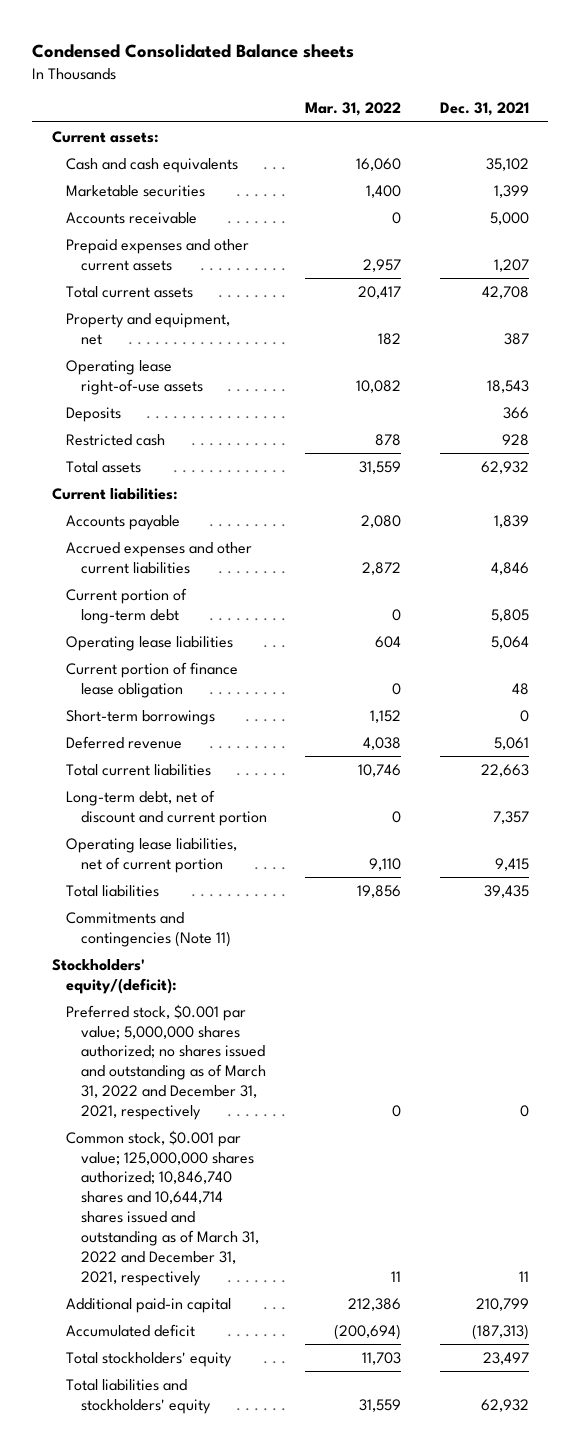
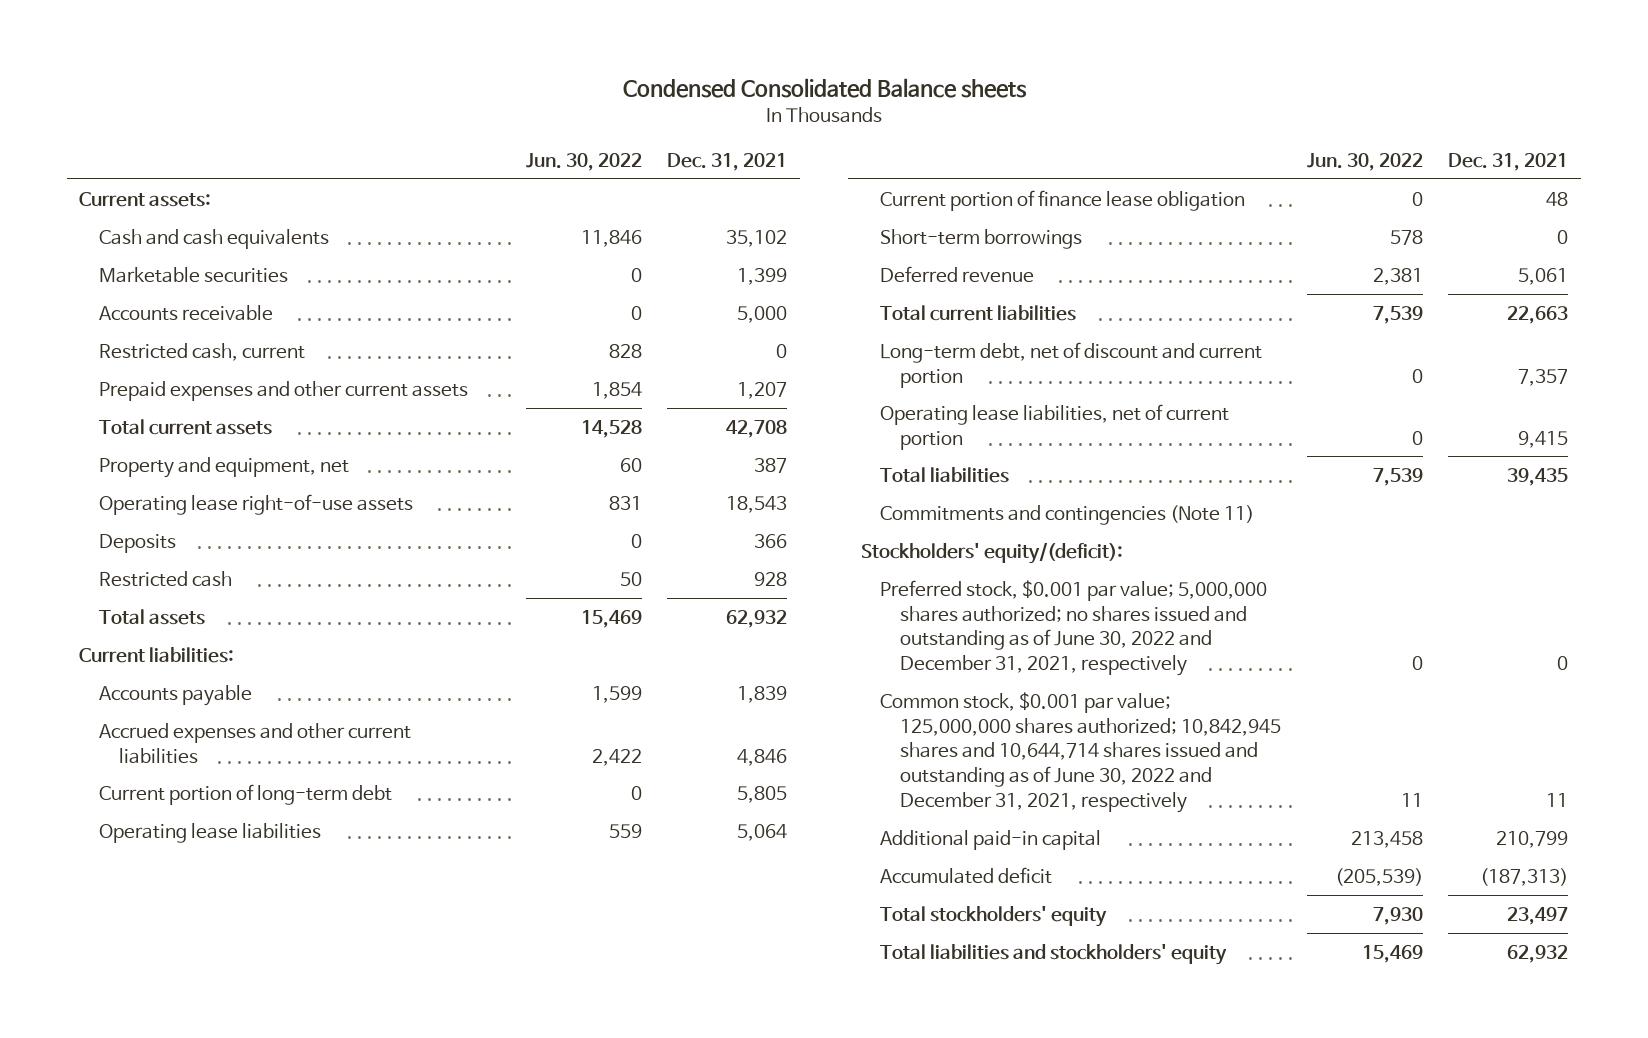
- | Mar. 31, 2022 | Dec. 31, 2021
+ | Jun. 30, 2022 | Dec. 31, 2021
+ Restricted cash, current | 828 | 0
- Preferred stock, $0.001 par value; 5,000,000 shares authorized; no shares issued and outstanding as of March 31, 2022 and December 31, 2021, respectively | 0 | 0
- Common stock, $0.001 par value; 125,000,000 shares authorized; 10,846,740 shares and 10,644,714 shares issued and outstanding as of March 31, 2022 and December 31, 2021, respectively | 11 | 11
+ Preferred stock, $0.001 par value; 5,000,000 shares authorized; no shares issued and outstanding as of June 30, 2022 and December 31, 2021, respectively | 0 | 0
+ Common stock, $0.001 par value; 125,000,000 shares authorized; 10,842,945 shares and 10,644,714 shares issued and outstanding as of June 30, 2022 and December 31, 2021, respectively | 11 | 11

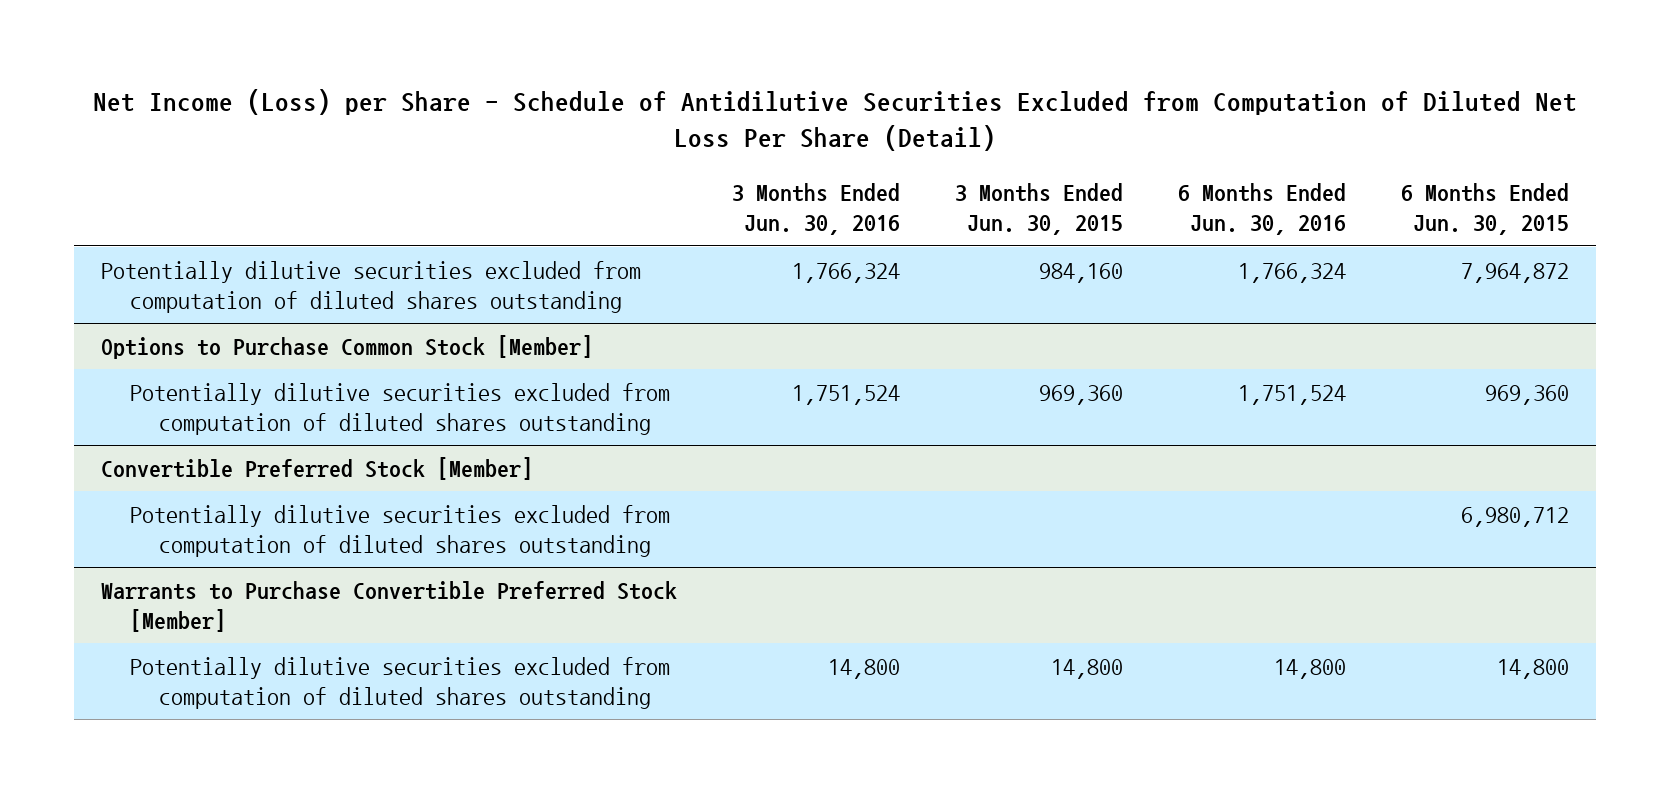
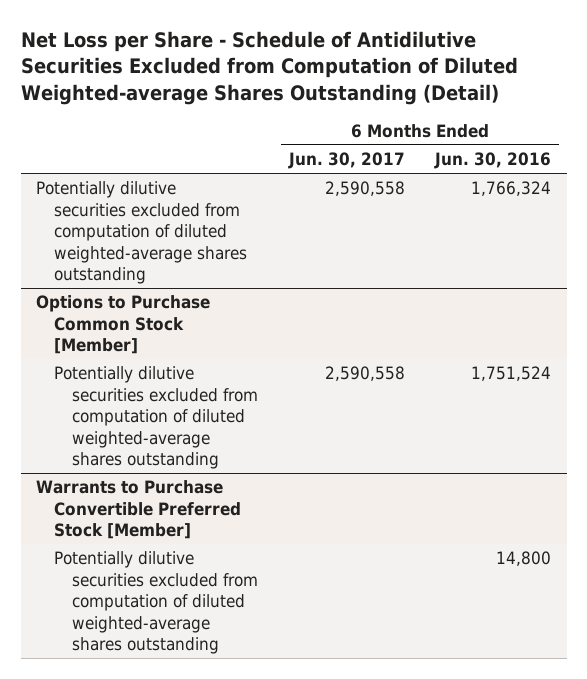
- Net Income (Loss) per Share - Schedule of Antidilutive Securities Excluded from Computation of Diluted Net Loss Per Share (Detail)
+ Net Loss per Share - Schedule of Antidilutive Securities Excluded from Computation of Diluted Weighted-average Shares Outstanding (Detail)
- | 3 Months Ended Jun. 30, 2016 | 3 Months Ended Jun. 30, 2015 | 6 Months Ended Jun. 30, 2016 | 6 Months Ended Jun. 30, 2015
+ | 6 Months Ended Jun. 30, 2017 | 6 Months Ended Jun. 30, 2016
- Potentially dilutive securities excluded from computation of diluted shares outstanding | 1,766,324 | 984,160 | 1,766,324 | 7,964,872
+ Potentially dilutive securities excluded from computation of diluted weighted-average shares outstanding | 2,590,558 | 1,766,324
@ Options to Purchase Common Stock [Member]
- Potentially dilutive securities excluded from computation of diluted shares outstanding | 1,751,524 | 969,360 | 1,751,524 | 969,360
- Convertible Preferred Stock [Member]
- Potentially dilutive securities excluded from computation of diluted shares outstanding | | | | 6,980,712
@ Options to Purchase Common Stock [Member]
+ Potentially dilutive securities excluded from computation of diluted weighted-average shares outstanding | 2,590,558 | 1,751,524
@ Warrants to Purchase Convertible Preferred Stock [Member]
- Potentially dilutive securities excluded from computation of diluted shares outstanding | 14,800 | 14,800 | 14,800 | 14,800
+ Potentially dilutive securities excluded from computation of diluted weighted-average shares outstanding | | 14,800

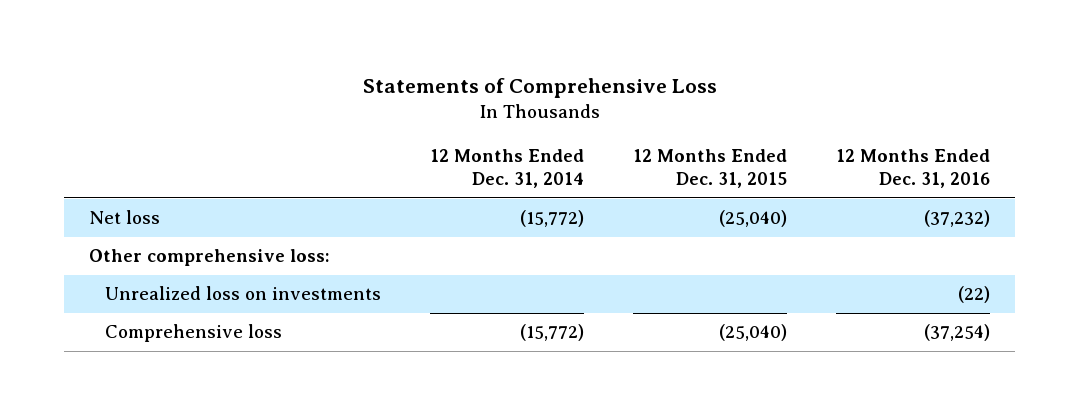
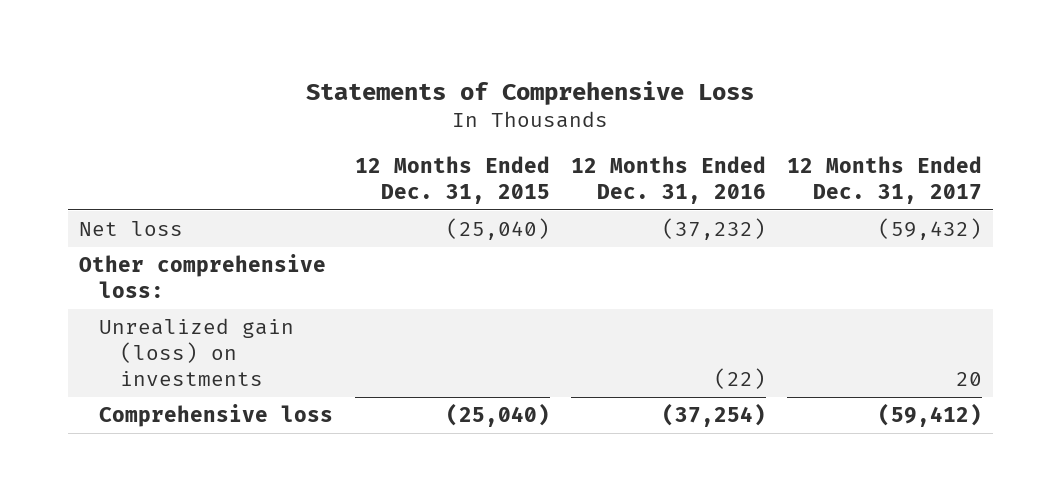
- | 12 Months Ended Dec. 31, 2014 | 12 Months Ended Dec. 31, 2015 | 12 Months Ended Dec. 31, 2016
+ | 12 Months Ended Dec. 31, 2015 | 12 Months Ended Dec. 31, 2016 | 12 Months Ended Dec. 31, 2017
- Unrealized loss on investments | | | (22)
+ Unrealized gain (loss) on investments | | (22) | 20

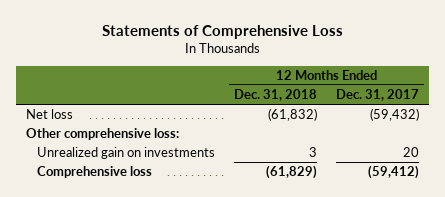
- | 12 Months Ended Dec. 31, 2015 | 12 Months Ended Dec. 31, 2016 | 12 Months Ended Dec. 31, 2017
+ | 12 Months Ended Dec. 31, 2018 | 12 Months Ended Dec. 31, 2017
- Unrealized gain (loss) on investments | | (22) | 20
+ Unrealized gain on investments | 3 | 20

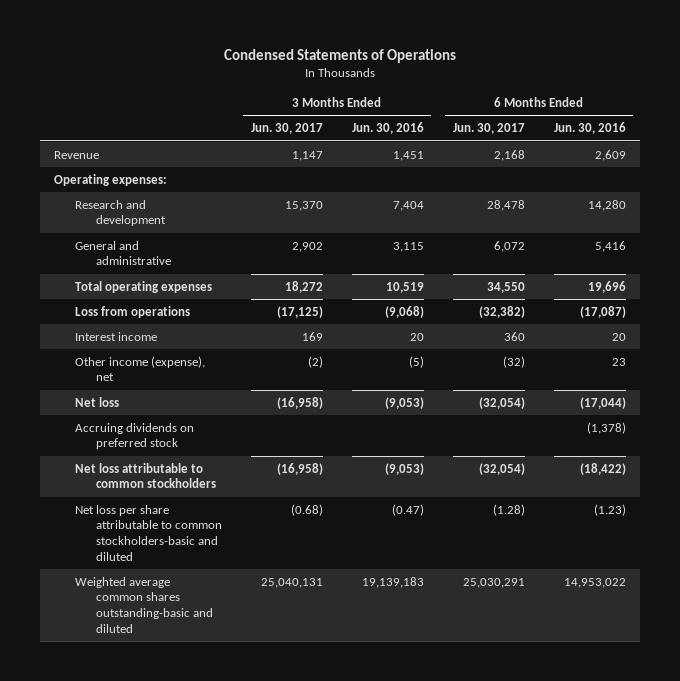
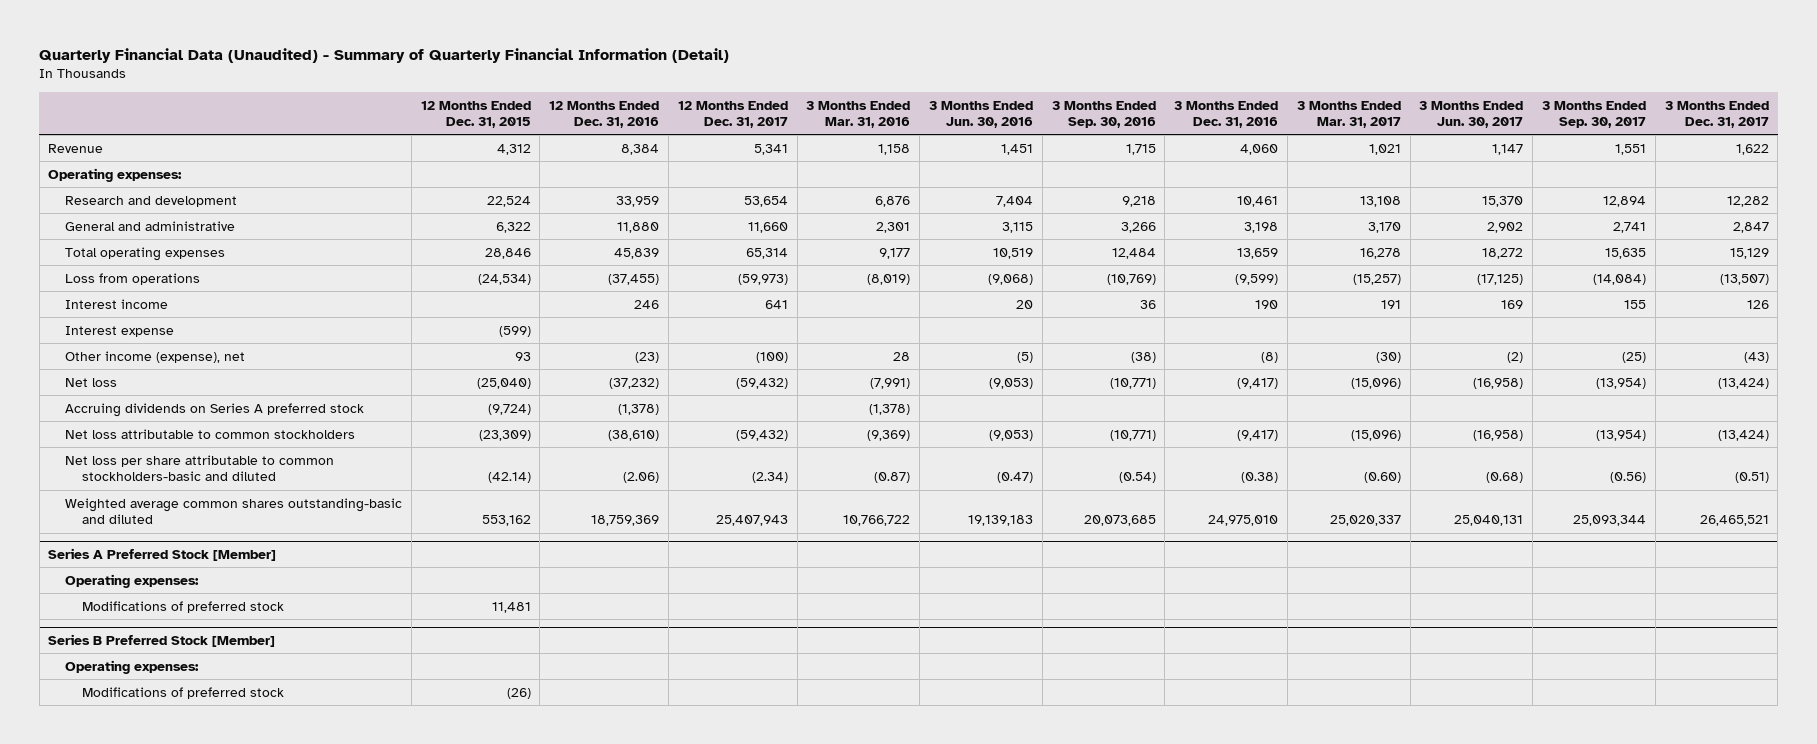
- Condensed Statements of Operations
+ Quarterly Financial Data (Unaudited) - Summary of Quarterly Financial Information (Detail)
- | 3 Months Ended Jun. 30, 2017 | 3 Months Ended Jun. 30, 2016 | 6 Months Ended Jun. 30, 2017 | 6 Months Ended Jun. 30, 2016
+ | 12 Months Ended Dec. 31, 2015 | 12 Months Ended Dec. 31, 2016 | 12 Months Ended Dec. 31, 2017 | 3 Months Ended Mar. 31, 2016 | 3 Months Ended Jun. 30, 2016 | 3 Months Ended Sep. 30, 2016 | 3 Months Ended Dec. 31, 2016 | 3 Months Ended Mar. 31, 2017 | 3 Months Ended Jun. 30, 2017 | 3 Months Ended Sep. 30, 2017 | 3 Months Ended Dec. 31, 2017
+ Interest expense | (599) | | | | | | | | | |
- Accruing dividends on preferred stock | | | | (1,378)
+ Accruing dividends on Series A preferred stock | (9,724) | (1,378) | | (1,378) | | | | | | |
+ Series A Preferred Stock [Member]
+ Operating expenses:
+ Modifications of preferred stock | 11,481 | | | | | | | | | |
+ Series B Preferred Stock [Member]
+ Operating expenses:
+ Modifications of preferred stock | (26) | | | | | | | | | |

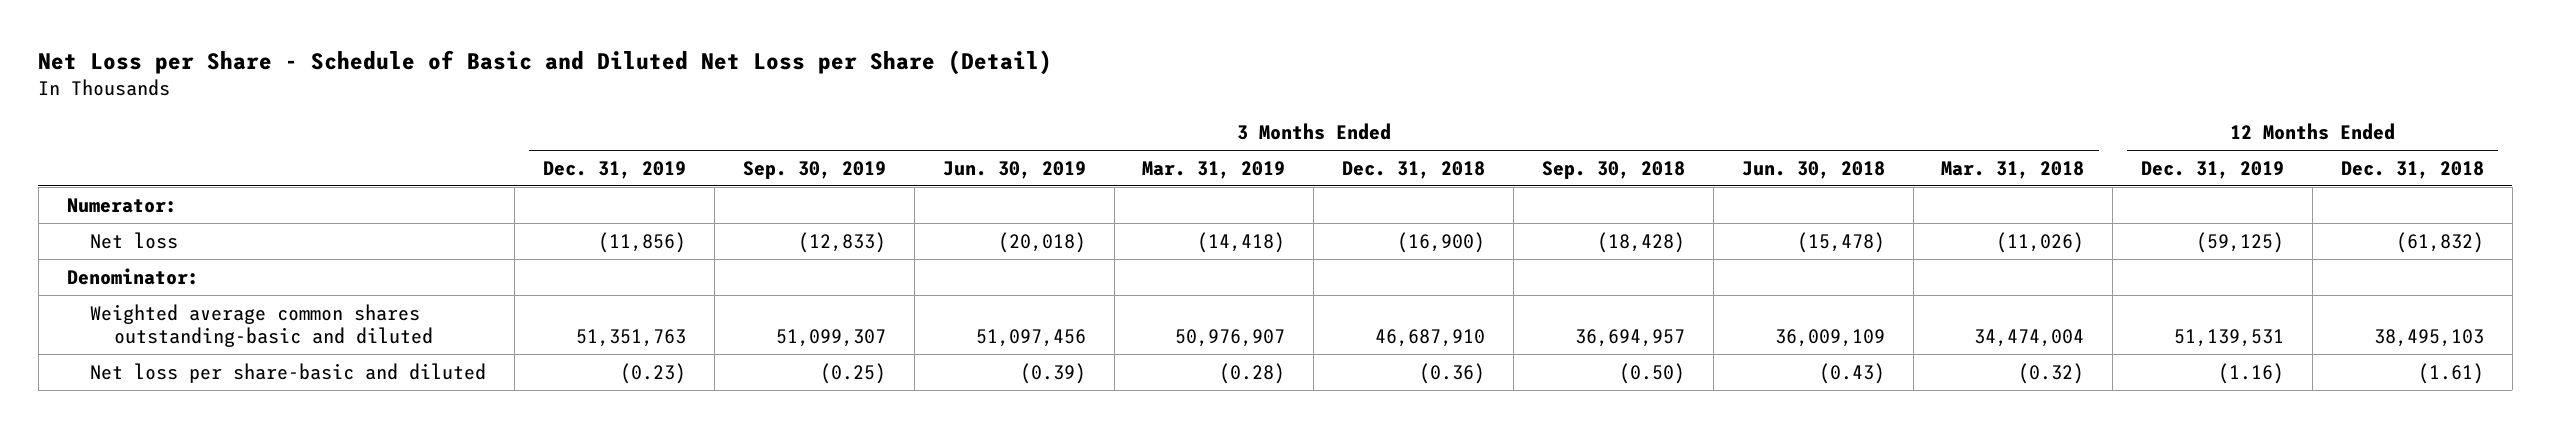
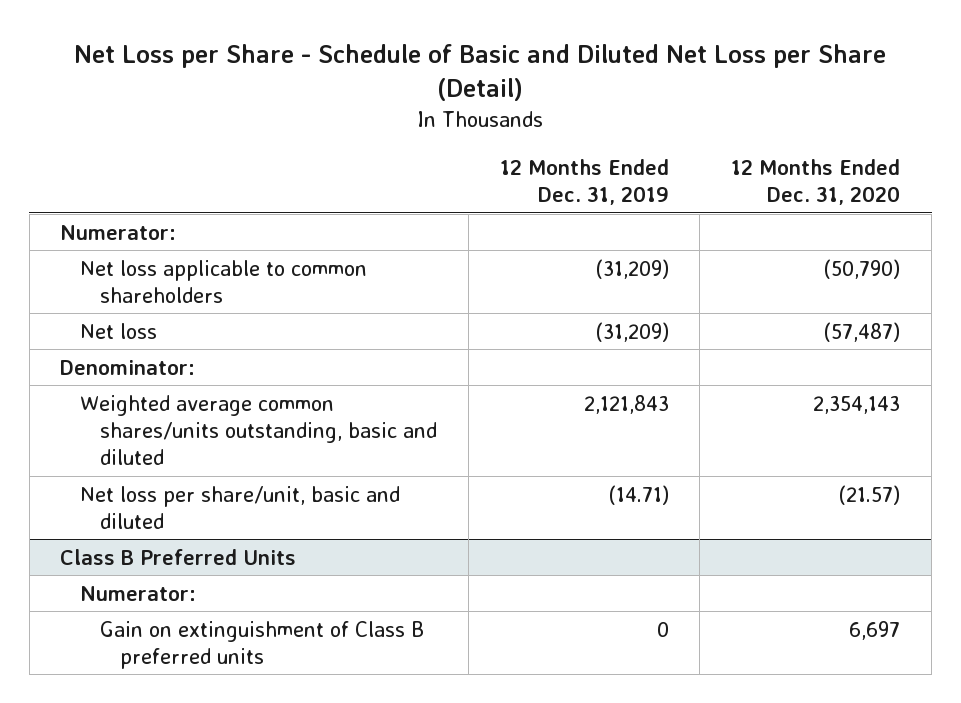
- | 3 Months Ended Dec. 31, 2019 | 3 Months Ended Sep. 30, 2019 | 3 Months Ended Jun. 30, 2019 | 3 Months Ended Mar. 31, 2019 | 3 Months Ended Dec. 31, 2018 | 3 Months Ended Sep. 30, 2018 | 3 Months Ended Jun. 30, 2018 | 3 Months Ended Mar. 31, 2018 | 12 Months Ended Dec. 31, 2019 | 12 Months Ended Dec. 31, 2018
+ | 12 Months Ended Dec. 31, 2019 | 12 Months Ended Dec. 31, 2020
- Net loss | (11,856) | (12,833) | (20,018) | (14,418) | (16,900) | (18,428) | (15,478) | (11,026) | (59,125) | (61,832)
+ Net loss applicable to common shareholders | (31,209) | (50,790)
+ Net loss | (31,209) | (57,487)
- Weighted average common shares outstanding-basic and diluted | 51,351,763 | 51,099,307 | 51,097,456 | 50,976,907 | 46,687,910 | 36,694,957 | 36,009,109 | 34,474,004 | 51,139,531 | 38,495,103
- Net loss per share-basic and diluted | (0.23) | (0.25) | (0.39) | (0.28) | (0.36) | (0.50) | (0.43) | (0.32) | (1.16) | (1.61)
+ Weighted average common shares/units outstanding, basic and diluted | 2,121,843 | 2,354,143
+ Net loss per share/unit, basic and diluted | (14.71) | (21.57)
+ Class B Preferred Units
+ Numerator:
+ Gain on extinguishment of Class B preferred units | 0 | 6,697

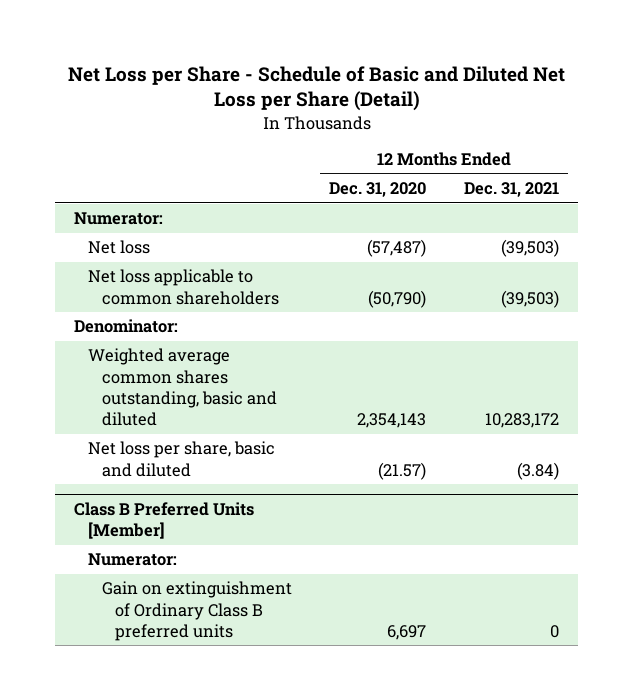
- | 12 Months Ended Dec. 31, 2019 | 12 Months Ended Dec. 31, 2020
+ | 12 Months Ended Dec. 31, 2020 | 12 Months Ended Dec. 31, 2021
moved down: Net loss applicable to common shareholders | (50,790) | (39,503)
- Weighted average common shares/units outstanding, basic and diluted | 2,121,843 | 2,354,143
- Net loss per share/unit, basic and diluted | (14.71) | (21.57)
- Class B Preferred Units
+ Weighted average common shares outstanding, basic and diluted | 2,354,143 | 10,283,172
+ Net loss per share, basic and diluted | (21.57) | (3.84)
+ Class B Preferred Units [Member]
- Gain on extinguishment of Class B preferred units | 0 | 6,697
+ Gain on extinguishment of Ordinary Class B preferred units | 6,697 | 0

